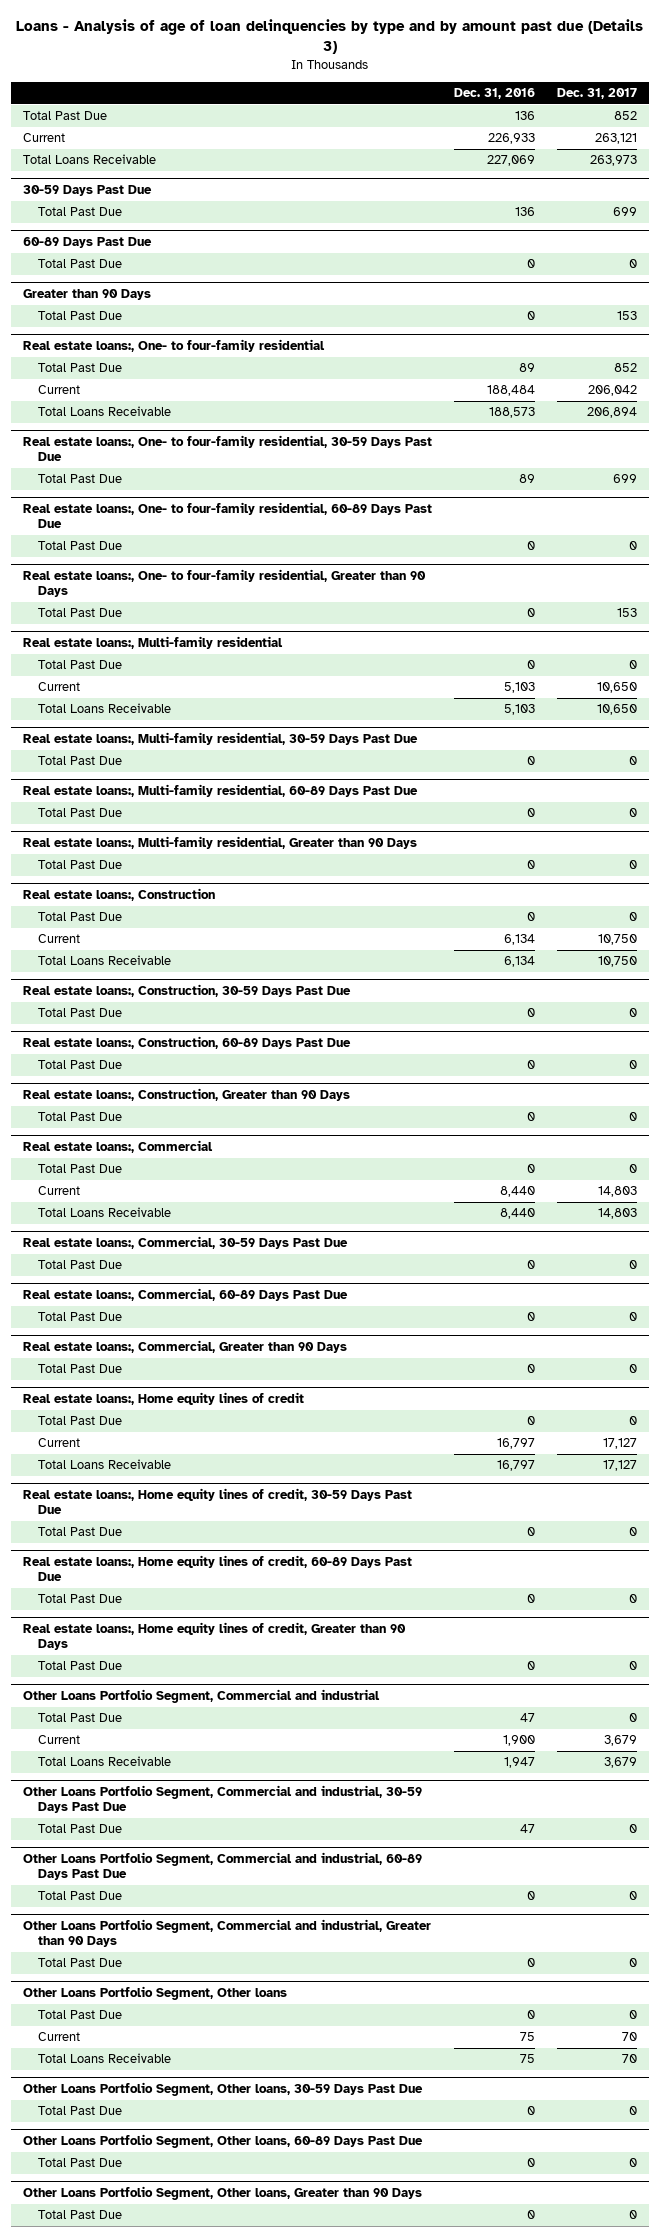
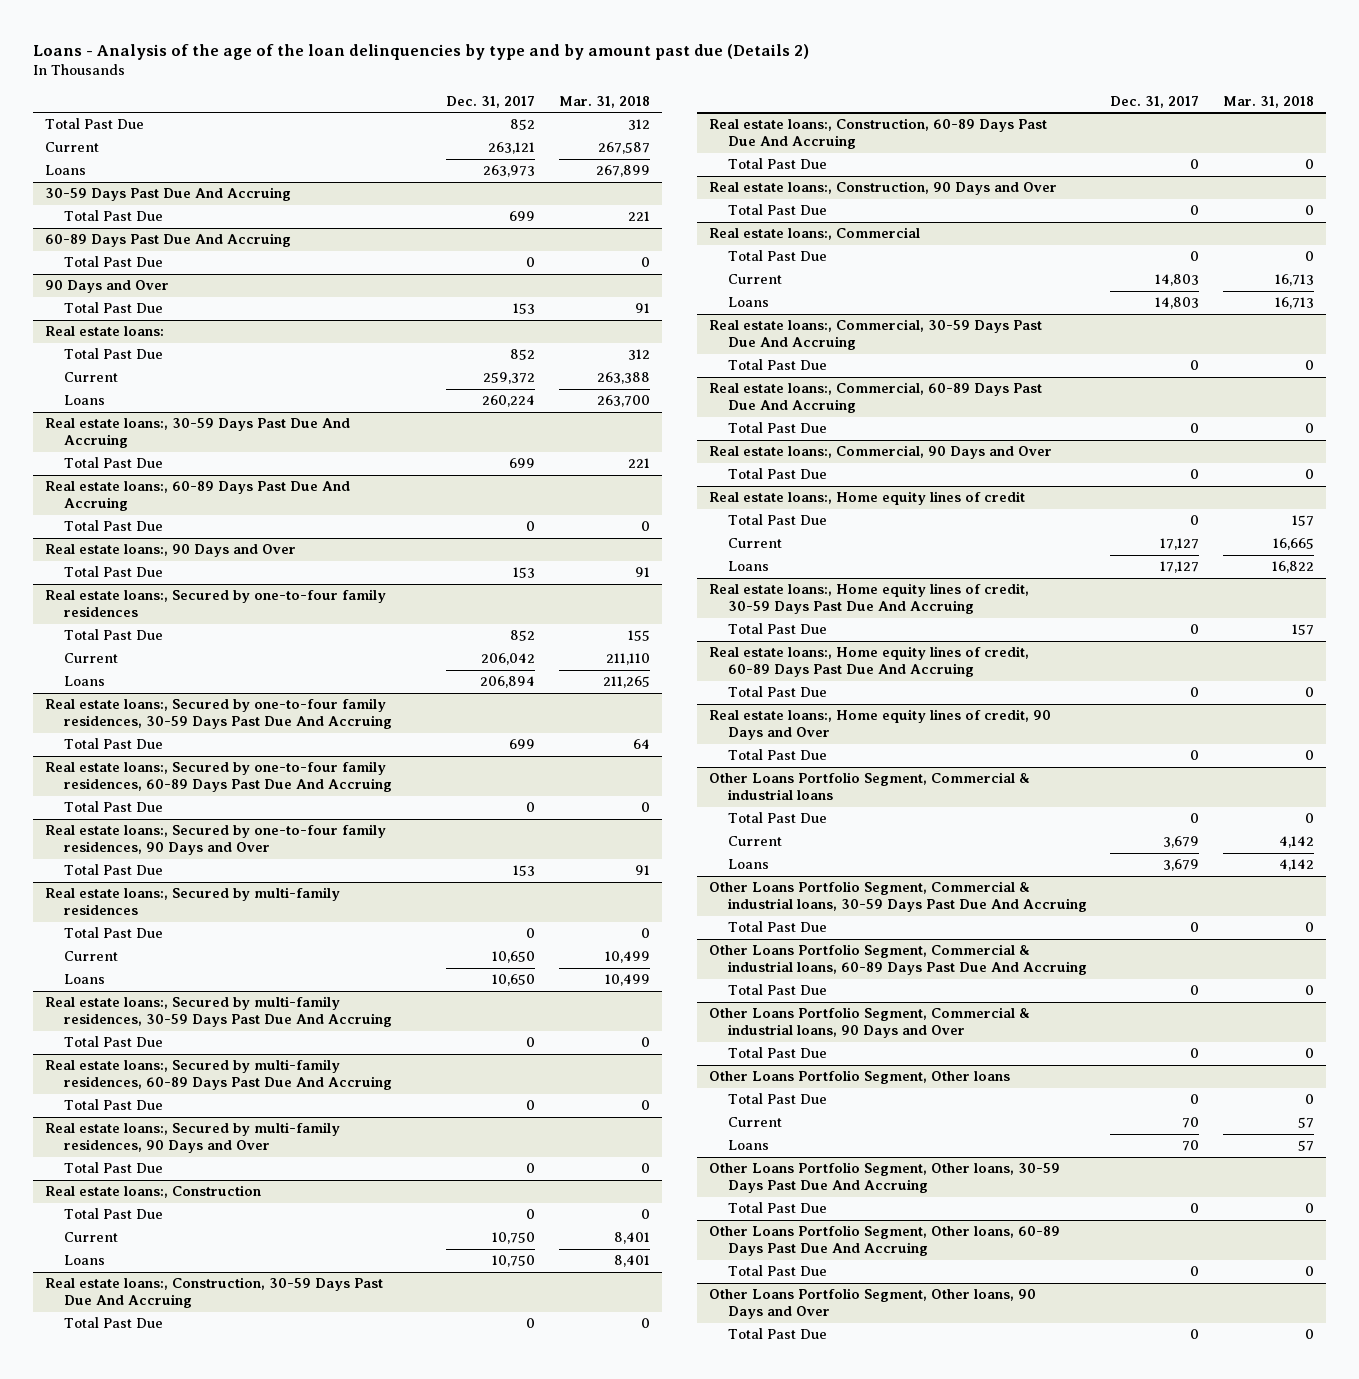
- Loans - Analysis of age of loan delinquencies by type and by amount past due (Details 3)
+ Loans - Analysis of the age of the loan delinquencies by type and by amount past due (Details 2)
- | Dec. 31, 2016 | Dec. 31, 2017
+ | Dec. 31, 2017 | Mar. 31, 2018
- Total Loans Receivable | 227,069 | 263,973
- 30-59 Days Past Due
+ Loans | 263,973 | 267,899
+ 30-59 Days Past Due And Accruing
- 60-89 Days Past Due
+ 60-89 Days Past Due And Accruing
- Greater than 90 Days
+ 90 Days and Over
- Real estate loans:, One- to four-family residential
+ Real estate loans:
+ Current | 259,372 | 263,388
+ Loans | 260,224 | 263,700
+ Real estate loans:, 30-59 Days Past Due And Accruing
+ Total Past Due | 699 | 221
+ Real estate loans:, 60-89 Days Past Due And Accruing
+ Total Past Due | 0 | 0
+ Real estate loans:, 90 Days and Over
+ Total Past Due | 153 | 91
+ Real estate loans:, Secured by one-to-four family residences
+ Total Past Due | 852 | 155
- Total Loans Receivable | 188,573 | 206,894
- Real estate loans:, One- to four-family residential, 30-59 Days Past Due
+ Loans | 206,894 | 211,265
+ Real estate loans:, Secured by one-to-four family residences, 30-59 Days Past Due And Accruing
- Real estate loans:, One- to four-family residential, 60-89 Days Past Due
+ Real estate loans:, Secured by one-to-four family residences, 60-89 Days Past Due And Accruing
- Real estate loans:, One- to four-family residential, Greater than 90 Days
+ Real estate loans:, Secured by one-to-four family residences, 90 Days and Over
- Real estate loans:, Multi-family residential
+ Real estate loans:, Secured by multi-family residences
- Total Loans Receivable | 5,103 | 10,650
- Real estate loans:, Multi-family residential, 30-59 Days Past Due
+ Loans | 10,650 | 10,499
+ Real estate loans:, Secured by multi-family residences, 30-59 Days Past Due And Accruing
- Real estate loans:, Multi-family residential, 60-89 Days Past Due
+ Real estate loans:, Secured by multi-family residences, 60-89 Days Past Due And Accruing
- Real estate loans:, Multi-family residential, Greater than 90 Days
+ Real estate loans:, Secured by multi-family residences, 90 Days and Over
@ Real estate loans:, Construction
- Total Loans Receivable | 6,134 | 10,750
- Real estate loans:, Construction, 30-59 Days Past Due
@ Real estate loans:, Construction
+ Loans | 10,750 | 8,401
+ Real estate loans:, Construction, 30-59 Days Past Due And Accruing
- Real estate loans:, Construction, 60-89 Days Past Due
+ Real estate loans:, Construction, 60-89 Days Past Due And Accruing
- Real estate loans:, Construction, Greater than 90 Days
+ Real estate loans:, Construction, 90 Days and Over
@ Real estate loans:, Commercial
- Total Loans Receivable | 8,440 | 14,803
- Real estate loans:, Commercial, 30-59 Days Past Due
@ Real estate loans:, Commercial
+ Loans | 14,803 | 16,713
+ Real estate loans:, Commercial, 30-59 Days Past Due And Accruing
- Real estate loans:, Commercial, 60-89 Days Past Due
+ Real estate loans:, Commercial, 60-89 Days Past Due And Accruing
- Real estate loans:, Commercial, Greater than 90 Days
+ Real estate loans:, Commercial, 90 Days and Over
@ Real estate loans:, Home equity lines of credit
- Total Loans Receivable | 16,797 | 17,127
- Real estate loans:, Home equity lines of credit, 30-59 Days Past Due
@ Real estate loans:, Home equity lines of credit
+ Loans | 17,127 | 16,822
+ Real estate loans:, Home equity lines of credit, 30-59 Days Past Due And Accruing
- Real estate loans:, Home equity lines of credit, 60-89 Days Past Due
+ Real estate loans:, Home equity lines of credit, 60-89 Days Past Due And Accruing
- Real estate loans:, Home equity lines of credit, Greater than 90 Days
+ Real estate loans:, Home equity lines of credit, 90 Days and Over
- Other Loans Portfolio Segment, Commercial and industrial
+ Other Loans Portfolio Segment, Commercial & industrial loans
- Total Loans Receivable | 1,947 | 3,679
- Other Loans Portfolio Segment, Commercial and industrial, 30-59 Days Past Due
+ Loans | 3,679 | 4,142
+ Other Loans Portfolio Segment, Commercial & industrial loans, 30-59 Days Past Due And Accruing
- Other Loans Portfolio Segment, Commercial and industrial, 60-89 Days Past Due
+ Other Loans Portfolio Segment, Commercial & industrial loans, 60-89 Days Past Due And Accruing
- Other Loans Portfolio Segment, Commercial and industrial, Greater than 90 Days
+ Other Loans Portfolio Segment, Commercial & industrial loans, 90 Days and Over
@ Other Loans Portfolio Segment, Other loans
- Total Loans Receivable | 75 | 70
- Other Loans Portfolio Segment, Other loans, 30-59 Days Past Due
@ Other Loans Portfolio Segment, Other loans
+ Loans | 70 | 57
+ Other Loans Portfolio Segment, Other loans, 30-59 Days Past Due And Accruing
- Other Loans Portfolio Segment, Other loans, 60-89 Days Past Due
+ Other Loans Portfolio Segment, Other loans, 60-89 Days Past Due And Accruing
- Other Loans Portfolio Segment, Other loans, Greater than 90 Days
+ Other Loans Portfolio Segment, Other loans, 90 Days and Over

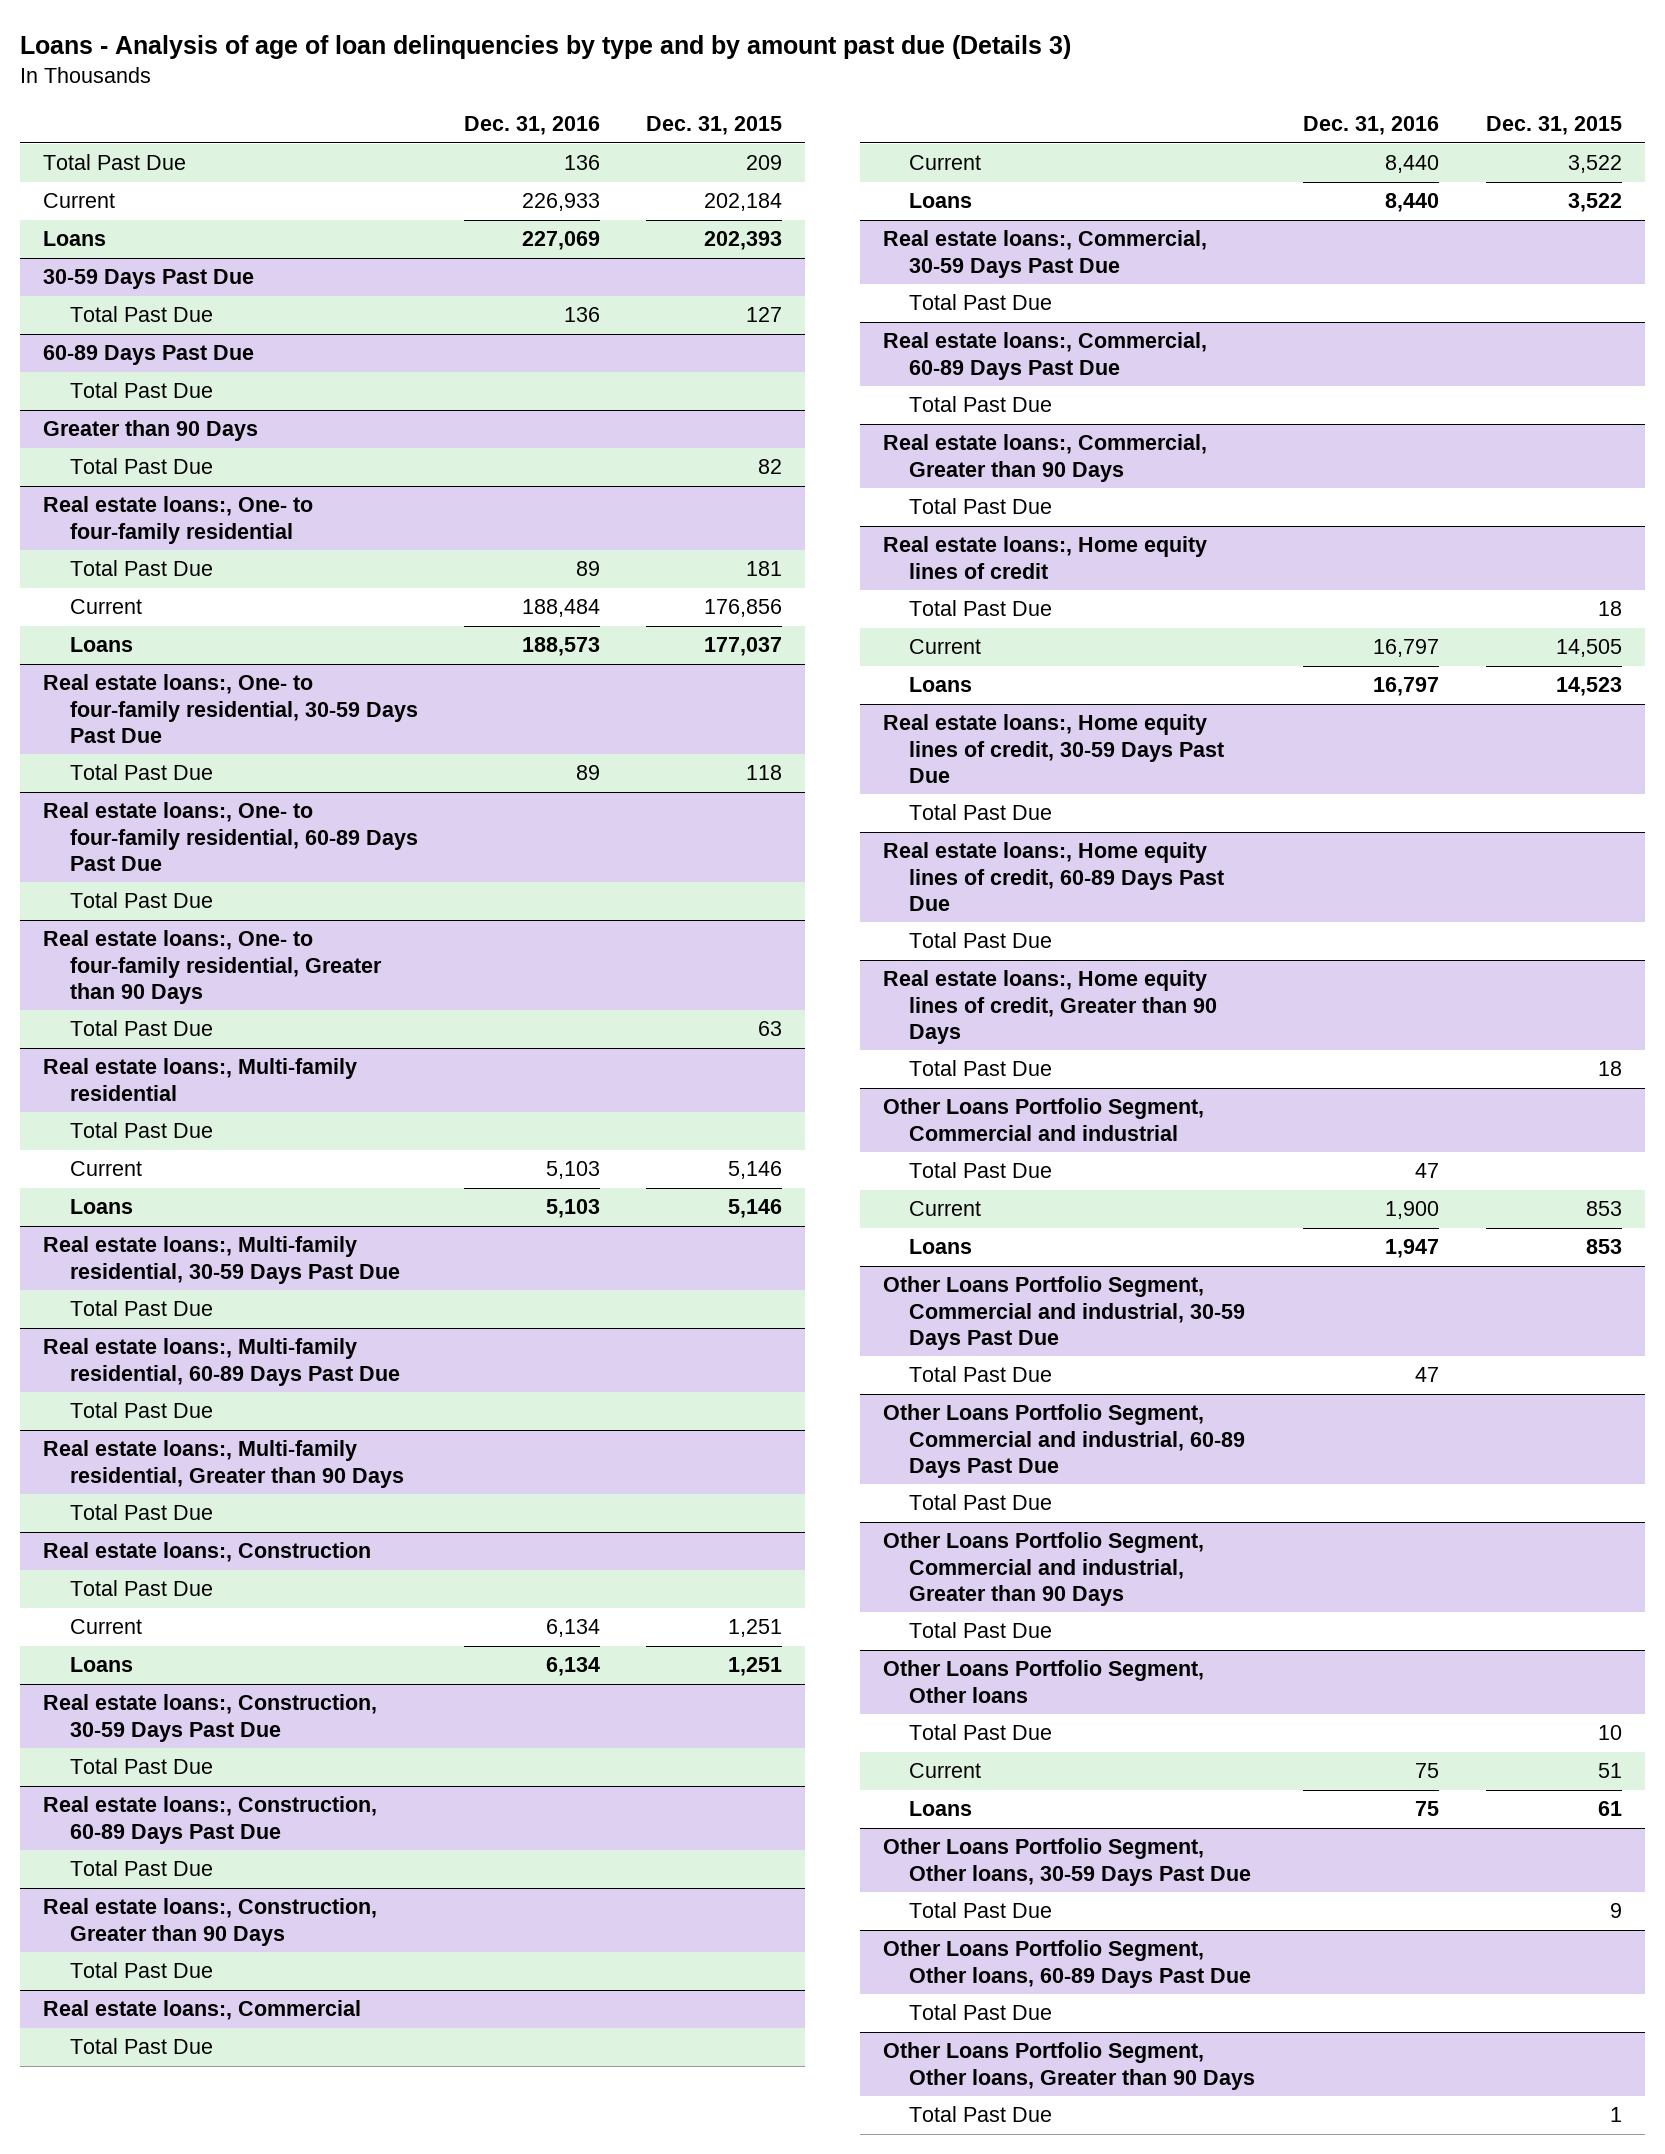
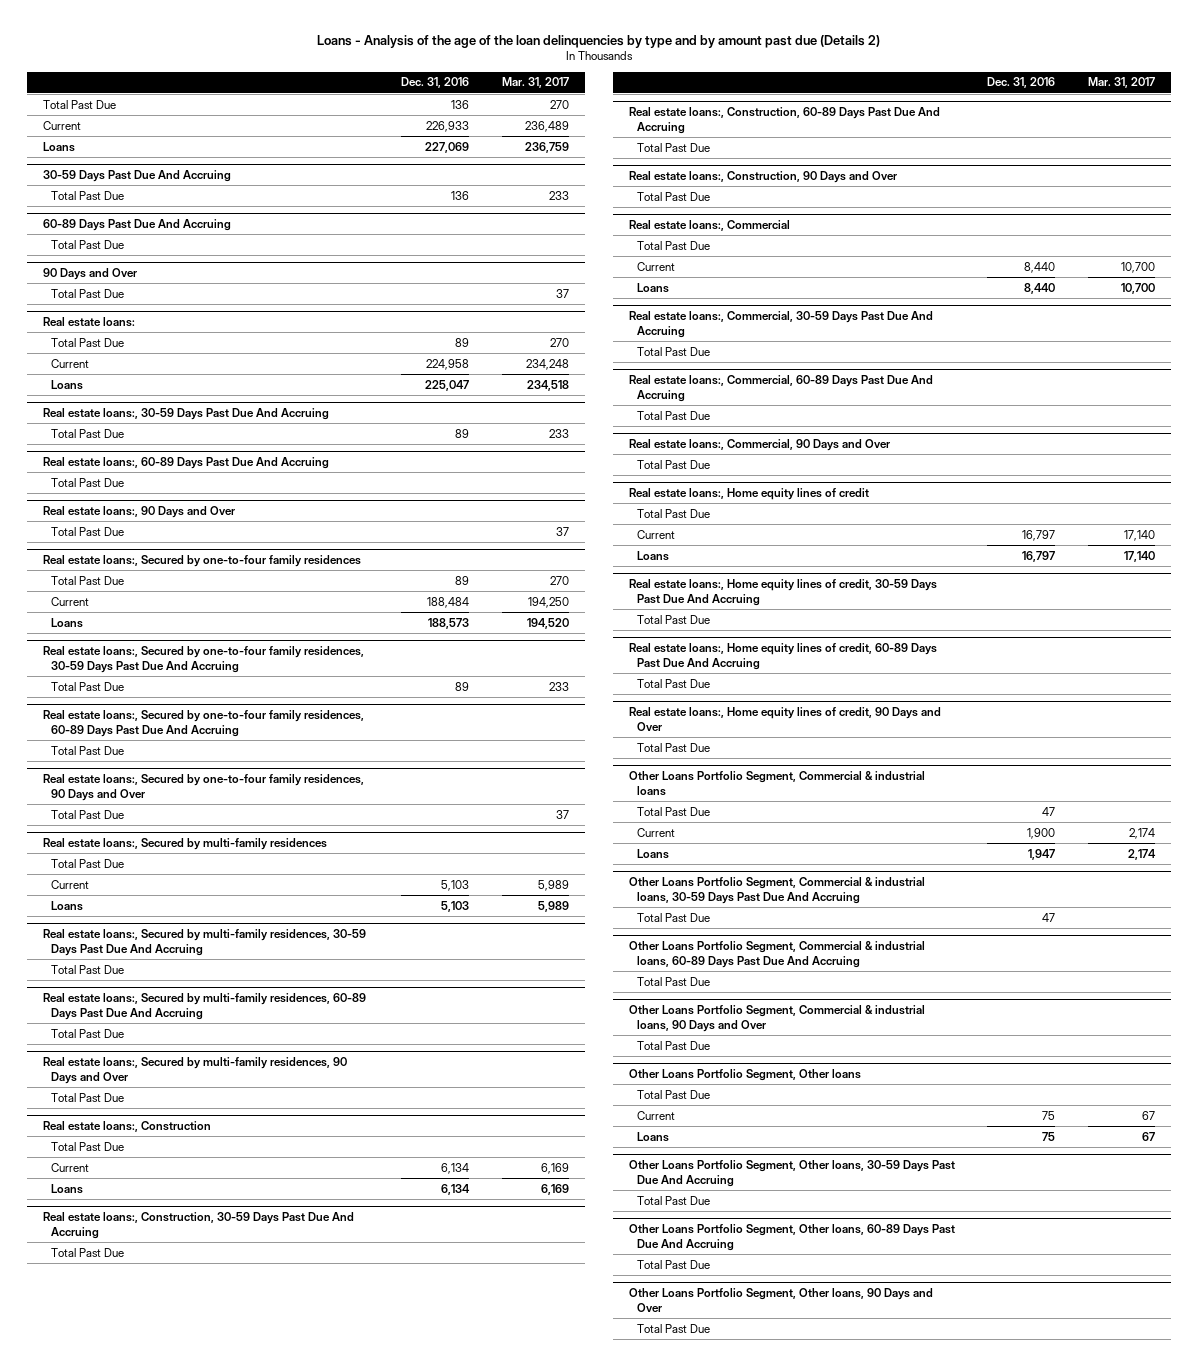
- Loans - Analysis of age of loan delinquencies by type and by amount past due (Details 3)
+ Loans - Analysis of the age of the loan delinquencies by type and by amount past due (Details 2)
- | Dec. 31, 2016 | Dec. 31, 2015
+ | Dec. 31, 2016 | Mar. 31, 2017
- 30-59 Days Past Due
+ 30-59 Days Past Due And Accruing
- 60-89 Days Past Due
+ 60-89 Days Past Due And Accruing
- Greater than 90 Days
+ 90 Days and Over
- Real estate loans:, One- to four-family residential
+ Real estate loans:
+ Current | 224,958 | 234,248
+ Loans | 225,047 | 234,518
+ Real estate loans:, 30-59 Days Past Due And Accruing
+ Total Past Due | 89 | 233
+ Real estate loans:, 60-89 Days Past Due And Accruing
+ Total Past Due
+ Real estate loans:, 90 Days and Over
+ Total Past Due | | 37
+ Real estate loans:, Secured by one-to-four family residences
+ Total Past Due | 89 | 270
- Real estate loans:, One- to four-family residential, 30-59 Days Past Due
+ Real estate loans:, Secured by one-to-four family residences, 30-59 Days Past Due And Accruing
- Real estate loans:, One- to four-family residential, 60-89 Days Past Due
+ Real estate loans:, Secured by one-to-four family residences, 60-89 Days Past Due And Accruing
- Real estate loans:, One- to four-family residential, Greater than 90 Days
+ Real estate loans:, Secured by one-to-four family residences, 90 Days and Over
- Real estate loans:, Multi-family residential
+ Real estate loans:, Secured by multi-family residences
- Real estate loans:, Multi-family residential, 30-59 Days Past Due
+ Real estate loans:, Secured by multi-family residences, 30-59 Days Past Due And Accruing
- Real estate loans:, Multi-family residential, 60-89 Days Past Due
+ Real estate loans:, Secured by multi-family residences, 60-89 Days Past Due And Accruing
- Real estate loans:, Multi-family residential, Greater than 90 Days
+ Real estate loans:, Secured by multi-family residences, 90 Days and Over
- Real estate loans:, Construction, 30-59 Days Past Due
+ Real estate loans:, Construction, 30-59 Days Past Due And Accruing
- Real estate loans:, Construction, 60-89 Days Past Due
+ Real estate loans:, Construction, 60-89 Days Past Due And Accruing
- Real estate loans:, Construction, Greater than 90 Days
+ Real estate loans:, Construction, 90 Days and Over
- Real estate loans:, Commercial, 30-59 Days Past Due
+ Real estate loans:, Commercial, 30-59 Days Past Due And Accruing
- Real estate loans:, Commercial, 60-89 Days Past Due
+ Real estate loans:, Commercial, 60-89 Days Past Due And Accruing
- Real estate loans:, Commercial, Greater than 90 Days
+ Real estate loans:, Commercial, 90 Days and Over
- Real estate loans:, Home equity lines of credit, 30-59 Days Past Due
+ Real estate loans:, Home equity lines of credit, 30-59 Days Past Due And Accruing
- Real estate loans:, Home equity lines of credit, 60-89 Days Past Due
+ Real estate loans:, Home equity lines of credit, 60-89 Days Past Due And Accruing
- Real estate loans:, Home equity lines of credit, Greater than 90 Days
+ Real estate loans:, Home equity lines of credit, 90 Days and Over
- Other Loans Portfolio Segment, Commercial and industrial
+ Other Loans Portfolio Segment, Commercial & industrial loans
- Other Loans Portfolio Segment, Commercial and industrial, 30-59 Days Past Due
+ Other Loans Portfolio Segment, Commercial & industrial loans, 30-59 Days Past Due And Accruing
- Other Loans Portfolio Segment, Commercial and industrial, 60-89 Days Past Due
+ Other Loans Portfolio Segment, Commercial & industrial loans, 60-89 Days Past Due And Accruing
- Other Loans Portfolio Segment, Commercial and industrial, Greater than 90 Days
+ Other Loans Portfolio Segment, Commercial & industrial loans, 90 Days and Over
- Other Loans Portfolio Segment, Other loans, 30-59 Days Past Due
+ Other Loans Portfolio Segment, Other loans, 30-59 Days Past Due And Accruing
- Other Loans Portfolio Segment, Other loans, 60-89 Days Past Due
+ Other Loans Portfolio Segment, Other loans, 60-89 Days Past Due And Accruing
- Other Loans Portfolio Segment, Other loans, Greater than 90 Days
+ Other Loans Portfolio Segment, Other loans, 90 Days and Over

